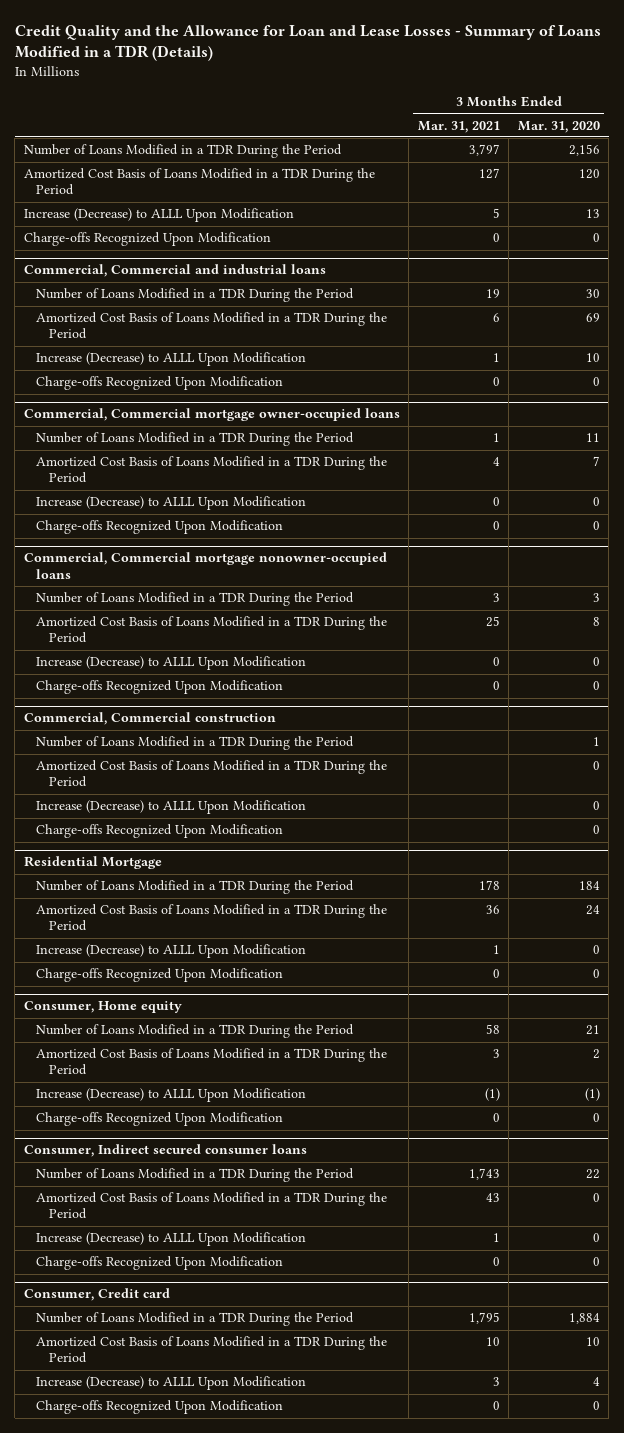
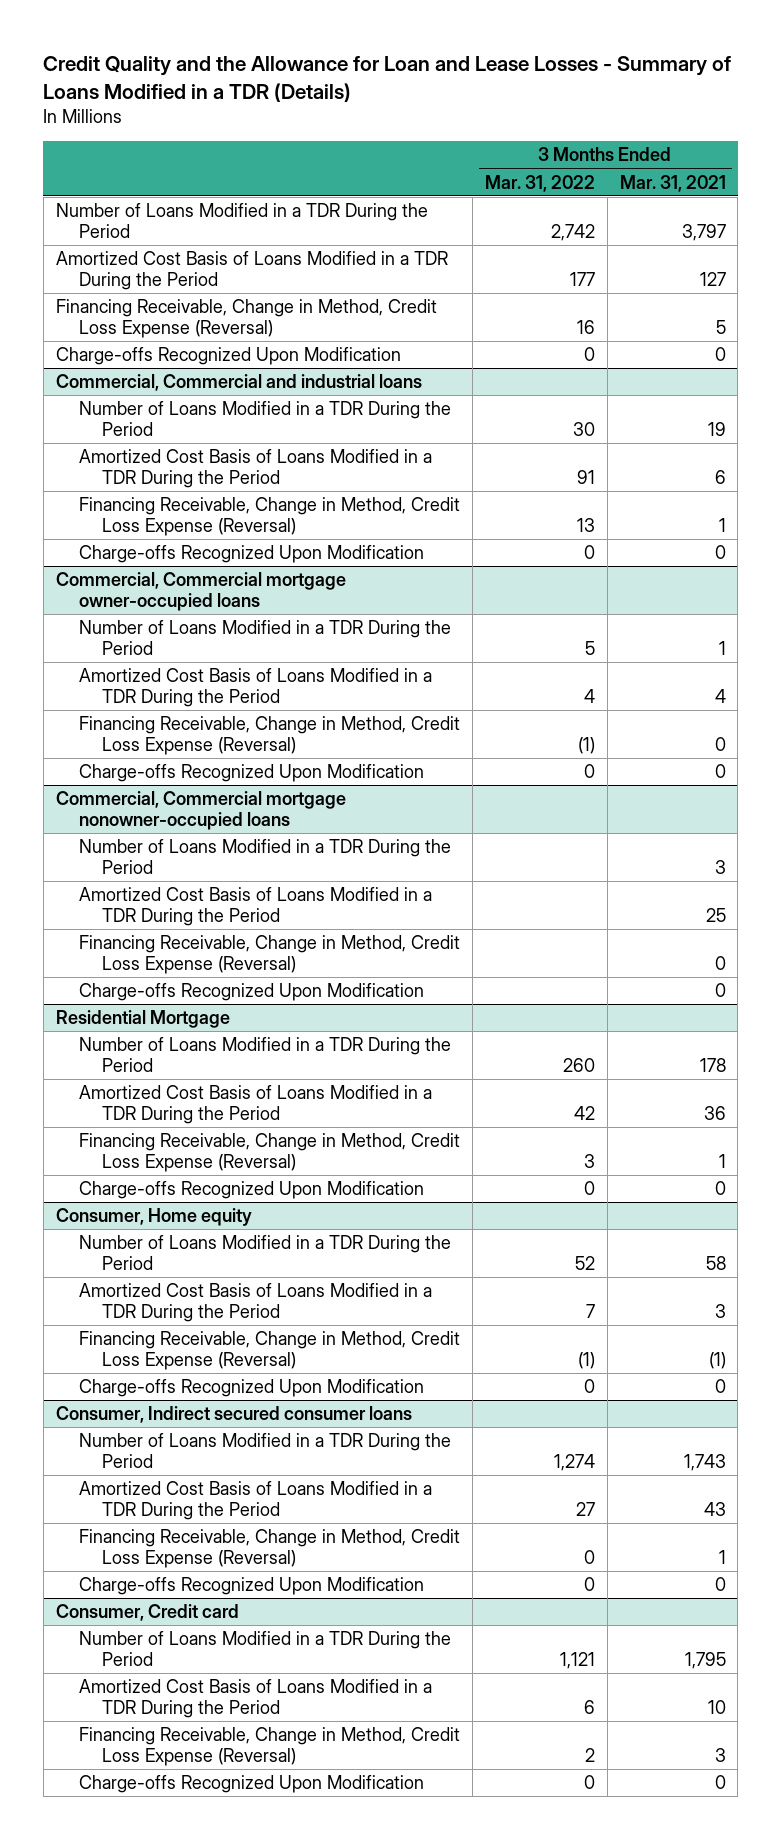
- | 3 Months Ended Mar. 31, 2021 | 3 Months Ended Mar. 31, 2020
+ | 3 Months Ended Mar. 31, 2022 | 3 Months Ended Mar. 31, 2021
- Increase (Decrease) to ALLL Upon Modification | 5 | 13
+ Financing Receivable, Change in Method, Credit Loss Expense (Reversal) | 16 | 5
@ Commercial, Commercial and industrial loans
- Increase (Decrease) to ALLL Upon Modification | 1 | 10
+ Financing Receivable, Change in Method, Credit Loss Expense (Reversal) | 13 | 1
@ Commercial, Commercial mortgage owner-occupied loans
- Increase (Decrease) to ALLL Upon Modification | 0 | 0
+ Financing Receivable, Change in Method, Credit Loss Expense (Reversal) | (1) | 0
@ Commercial, Commercial mortgage nonowner-occupied loans
- Increase (Decrease) to ALLL Upon Modification | 0 | 0
+ Financing Receivable, Change in Method, Credit Loss Expense (Reversal) | | 0
- Commercial, Commercial construction
- Number of Loans Modified in a TDR During the Period | | 1
- Amortized Cost Basis of Loans Modified in a TDR During the Period | | 0
- Increase (Decrease) to ALLL Upon Modification | | 0
- Charge-offs Recognized Upon Modification | | 0
@ Residential Mortgage
- Increase (Decrease) to ALLL Upon Modification | 1 | 0
+ Financing Receivable, Change in Method, Credit Loss Expense (Reversal) | 3 | 1
@ Consumer, Home equity
- Increase (Decrease) to ALLL Upon Modification | (1) | (1)
+ Financing Receivable, Change in Method, Credit Loss Expense (Reversal) | (1) | (1)
@ Consumer, Indirect secured consumer loans
- Increase (Decrease) to ALLL Upon Modification | 1 | 0
+ Financing Receivable, Change in Method, Credit Loss Expense (Reversal) | 0 | 1
@ Consumer, Credit card
- Increase (Decrease) to ALLL Upon Modification | 3 | 4
+ Financing Receivable, Change in Method, Credit Loss Expense (Reversal) | 2 | 3

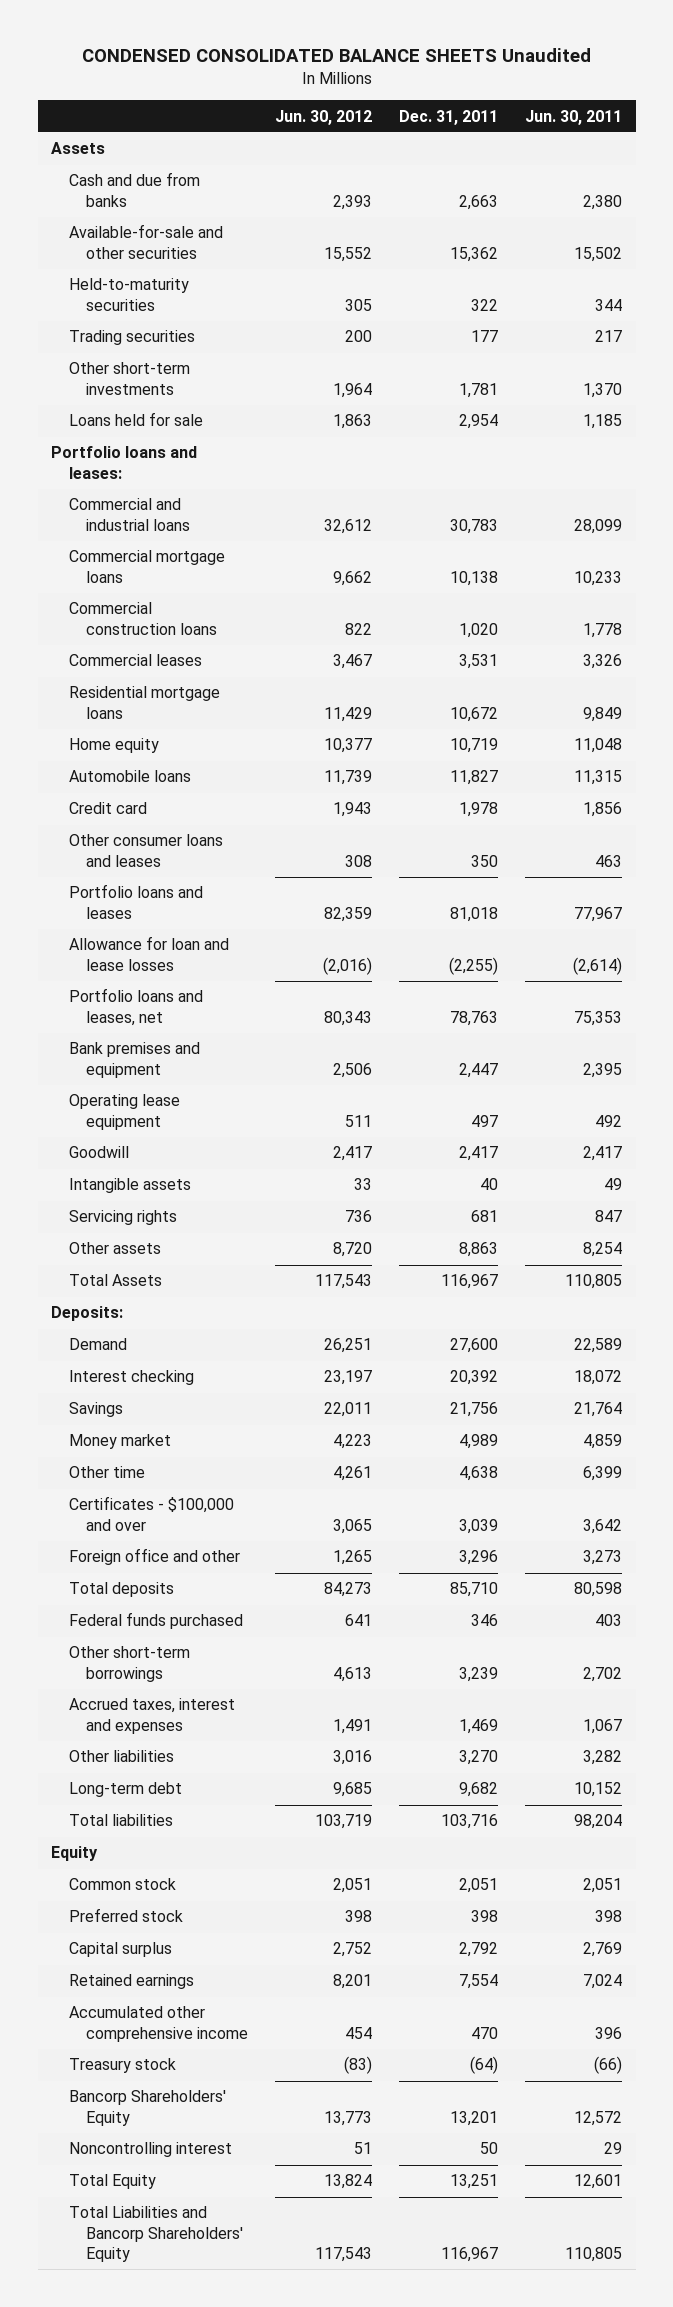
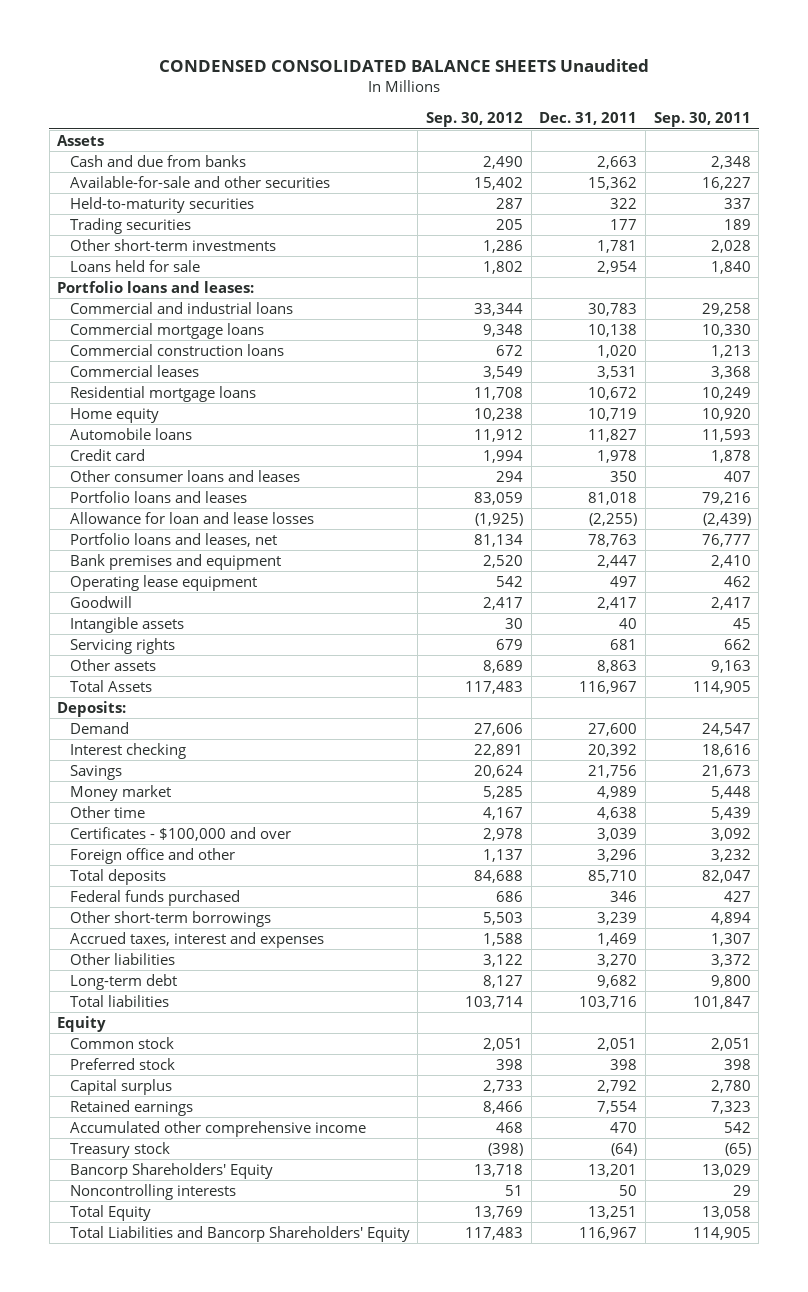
- | Jun. 30, 2012 | Dec. 31, 2011 | Jun. 30, 2011
+ | Sep. 30, 2012 | Dec. 31, 2011 | Sep. 30, 2011
- Noncontrolling interest | 51 | 50 | 29
+ Noncontrolling interests | 51 | 50 | 29

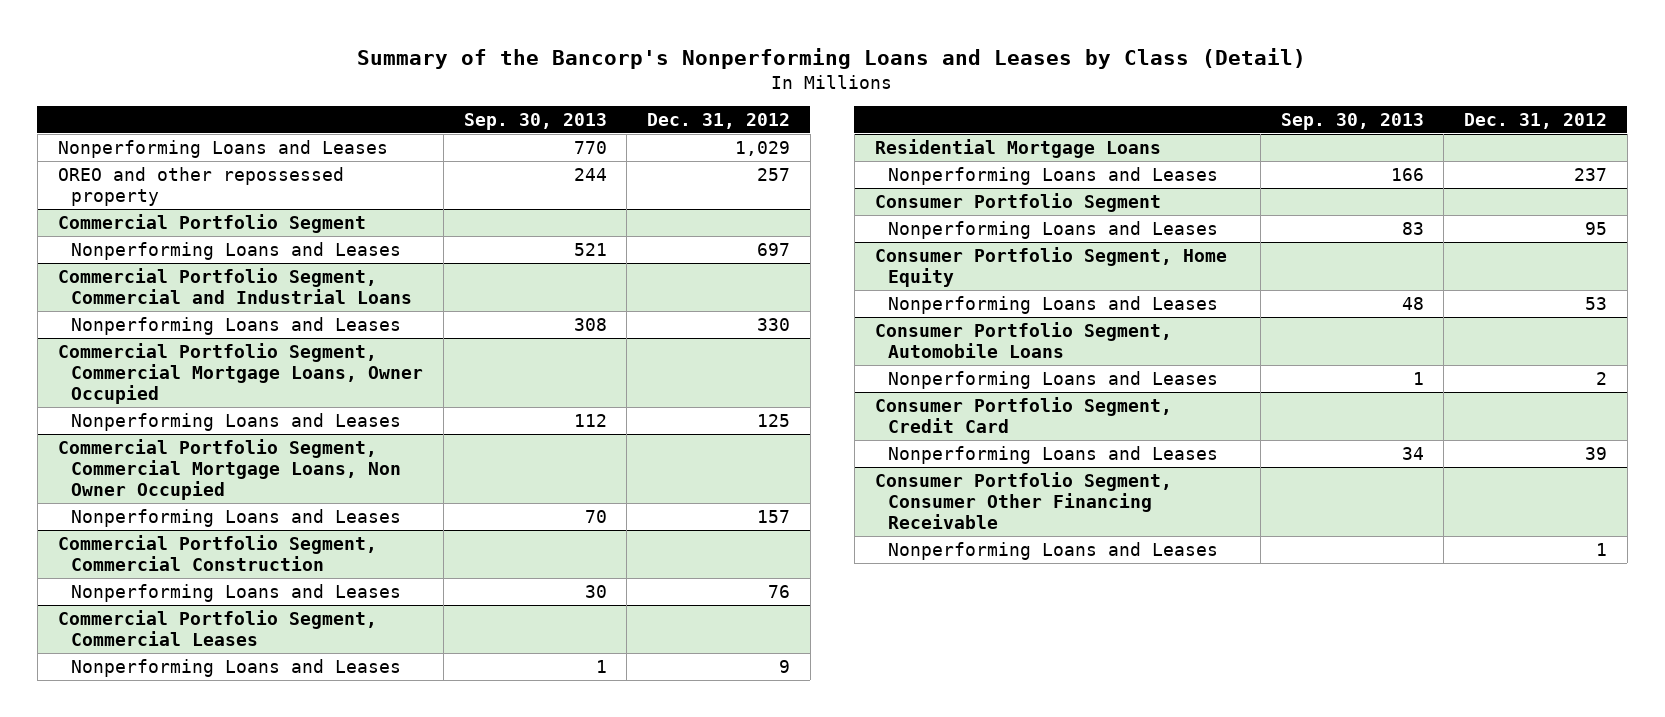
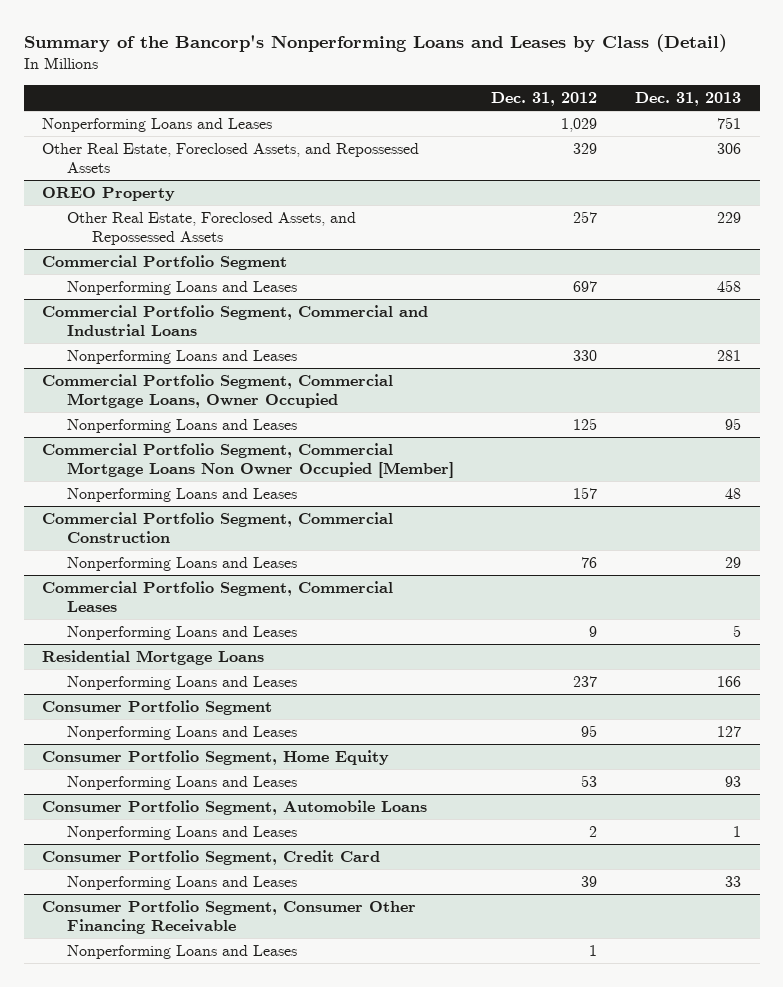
- | Sep. 30, 2013 | Dec. 31, 2012
+ | Dec. 31, 2012 | Dec. 31, 2013
- OREO and other repossessed property | 244 | 257
+ Other Real Estate, Foreclosed Assets, and Repossessed Assets | 329 | 306
+ OREO Property
+ Other Real Estate, Foreclosed Assets, and Repossessed Assets | 257 | 229
- Commercial Portfolio Segment, Commercial Mortgage Loans, Non Owner Occupied
+ Commercial Portfolio Segment, Commercial Mortgage Loans Non Owner Occupied [Member]

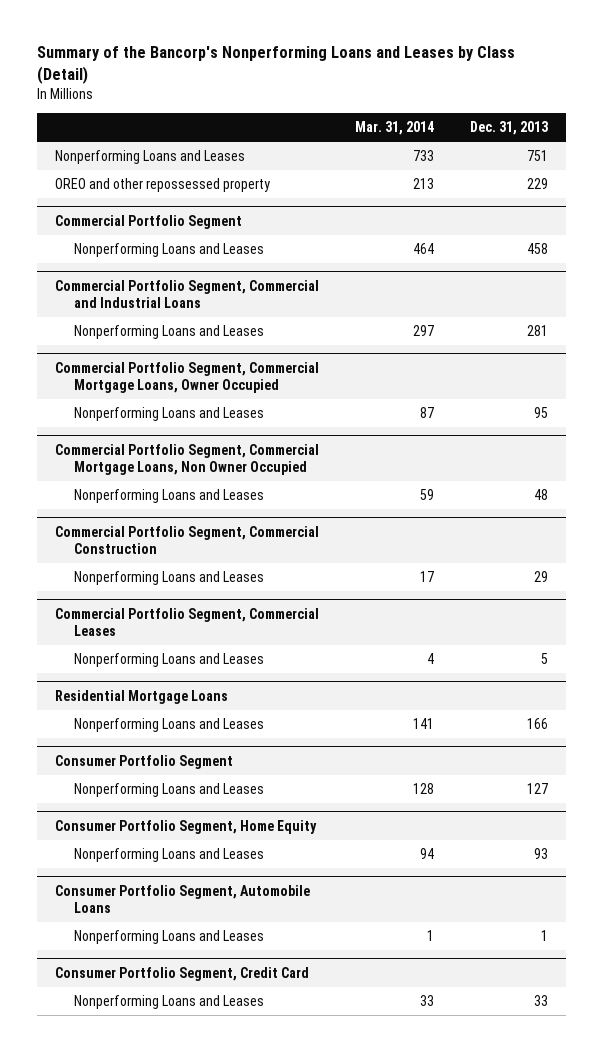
- | Dec. 31, 2012 | Dec. 31, 2013
+ | Mar. 31, 2014 | Dec. 31, 2013
- Other Real Estate, Foreclosed Assets, and Repossessed Assets | 329 | 306
- OREO Property
- Other Real Estate, Foreclosed Assets, and Repossessed Assets | 257 | 229
+ OREO and other repossessed property | 213 | 229
- Commercial Portfolio Segment, Commercial Mortgage Loans Non Owner Occupied [Member]
+ Commercial Portfolio Segment, Commercial Mortgage Loans, Non Owner Occupied
- Consumer Portfolio Segment, Consumer Other Financing Receivable
- Nonperforming Loans and Leases | 1 |

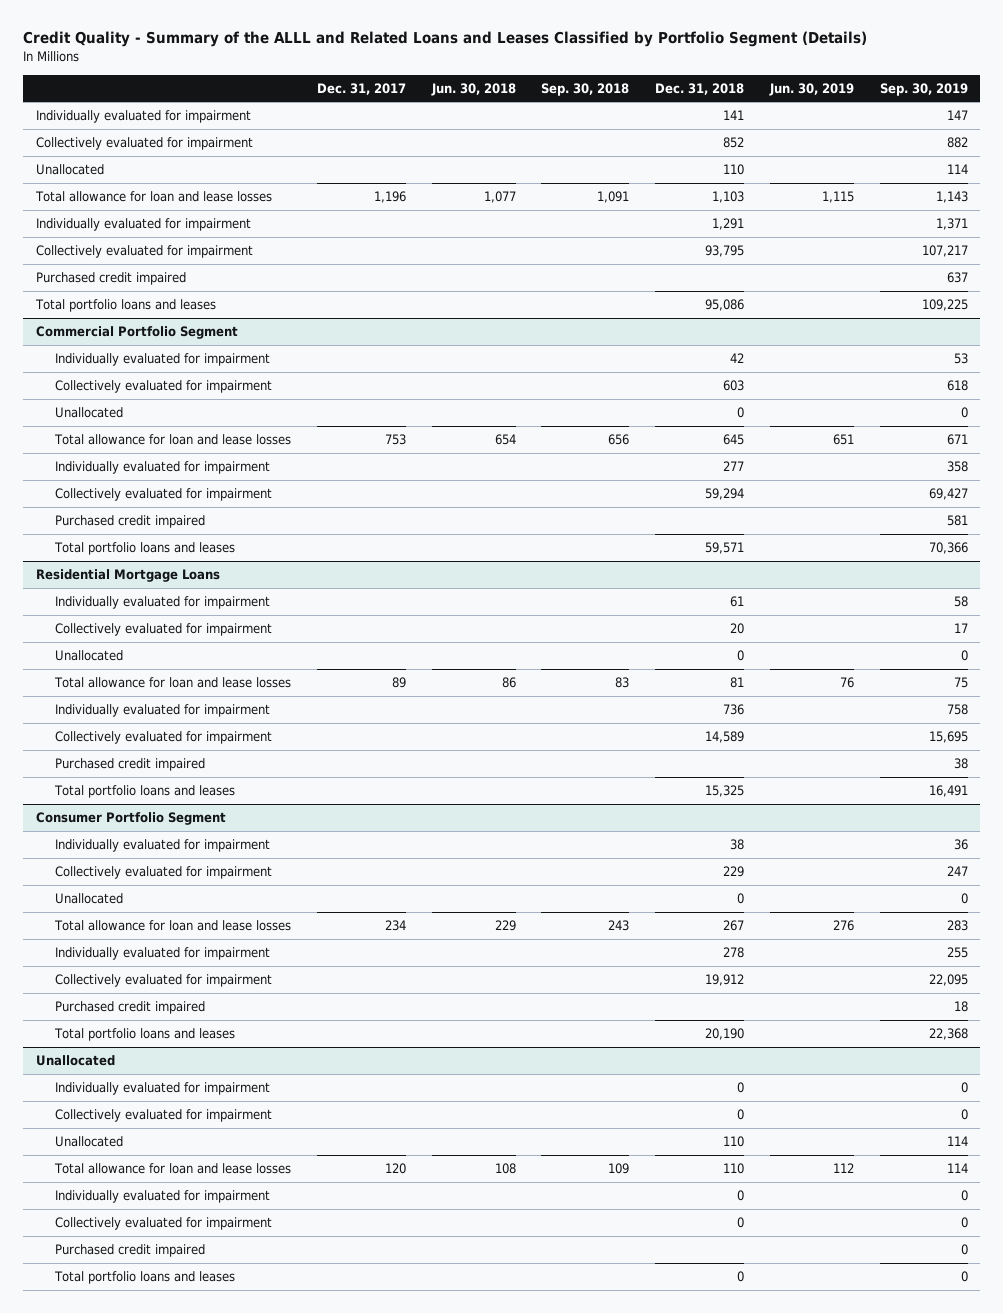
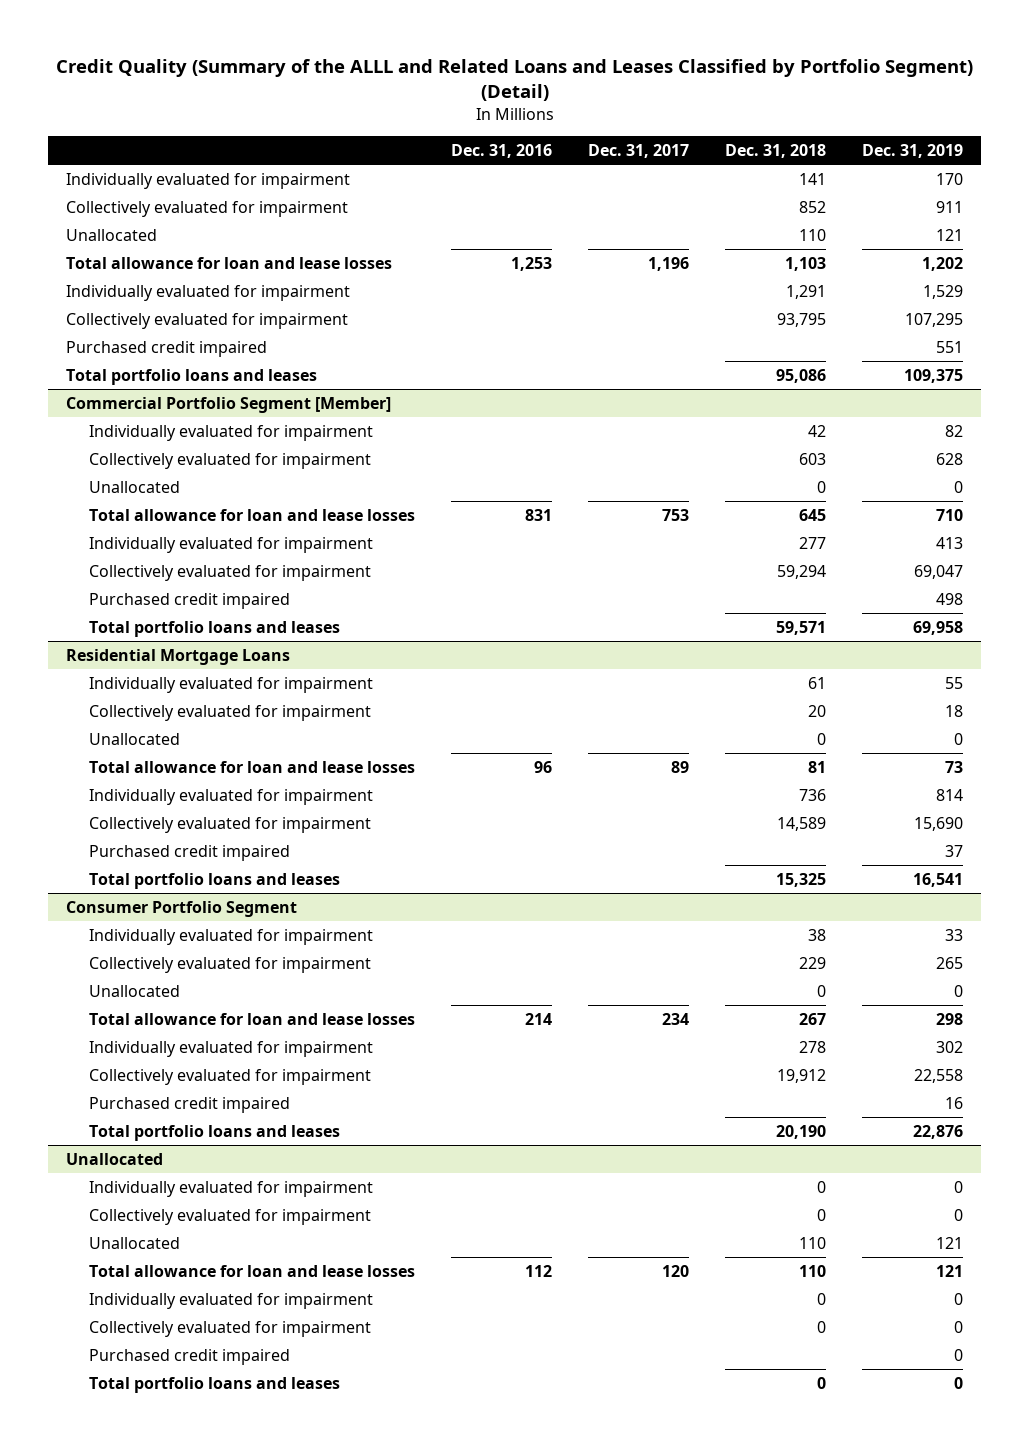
- Credit Quality - Summary of the ALLL and Related Loans and Leases Classified by Portfolio Segment (Details)
+ Credit Quality (Summary of the ALLL and Related Loans and Leases Classified by Portfolio Segment) (Detail)
- | Dec. 31, 2017 | Jun. 30, 2018 | Sep. 30, 2018 | Dec. 31, 2018 | Jun. 30, 2019 | Sep. 30, 2019
+ | Dec. 31, 2016 | Dec. 31, 2017 | Dec. 31, 2018 | Dec. 31, 2019
- Commercial Portfolio Segment
+ Commercial Portfolio Segment [Member]

